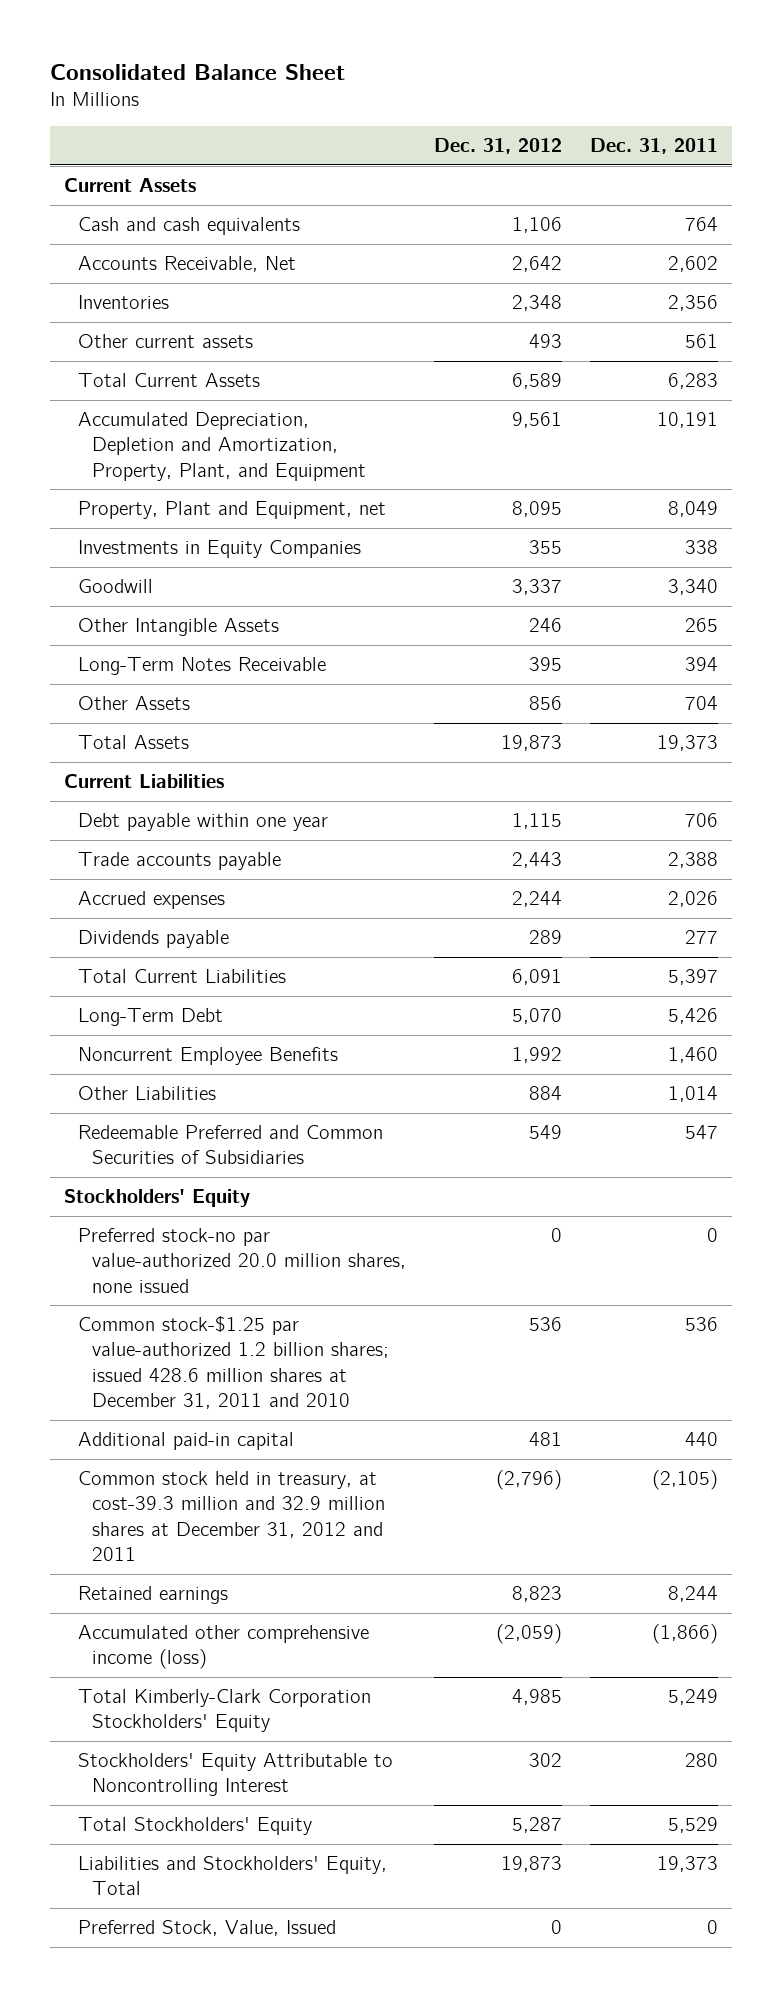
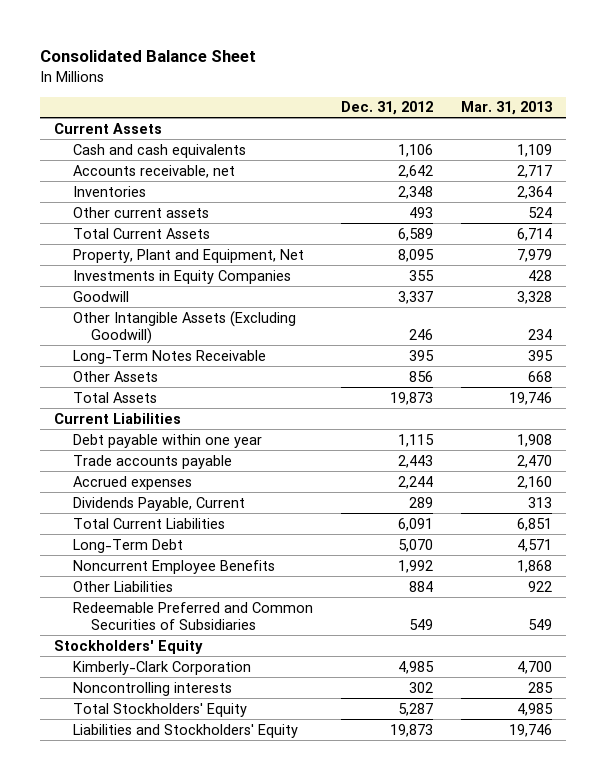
- | Dec. 31, 2012 | Dec. 31, 2011
+ | Dec. 31, 2012 | Mar. 31, 2013
- Accounts Receivable, Net | 2,642 | 2,602
+ Accounts receivable, net | 2,642 | 2,717
- Accumulated Depreciation, Depletion and Amortization, Property, Plant, and Equipment | 9,561 | 10,191
- Property, Plant and Equipment, net | 8,095 | 8,049
+ Property, Plant and Equipment, Net | 8,095 | 7,979
- Other Intangible Assets | 246 | 265
+ Other Intangible Assets (Excluding Goodwill) | 246 | 234
- Dividends payable | 289 | 277
+ Dividends Payable, Current | 289 | 313
- Preferred stock-no par value-authorized 20.0 million shares, none issued | 0 | 0
- Common stock-$1.25 par value-authorized 1.2 billion shares; issued 428.6 million shares at December 31, 2011 and 2010 | 536 | 536
- Additional paid-in capital | 481 | 440
- Common stock held in treasury, at cost-39.3 million and 32.9 million shares at December 31, 2012 and 2011 | (2,796) | (2,105)
- Retained earnings | 8,823 | 8,244
- Accumulated other comprehensive income (loss) | (2,059) | (1,866)
- Total Kimberly-Clark Corporation Stockholders' Equity | 4,985 | 5,249
- Stockholders' Equity Attributable to Noncontrolling Interest | 302 | 280
+ Kimberly-Clark Corporation | 4,985 | 4,700
+ Noncontrolling interests | 302 | 285
- Liabilities and Stockholders' Equity, Total | 19,873 | 19,373
- Preferred Stock, Value, Issued | 0 | 0
+ Liabilities and Stockholders' Equity | 19,873 | 19,746

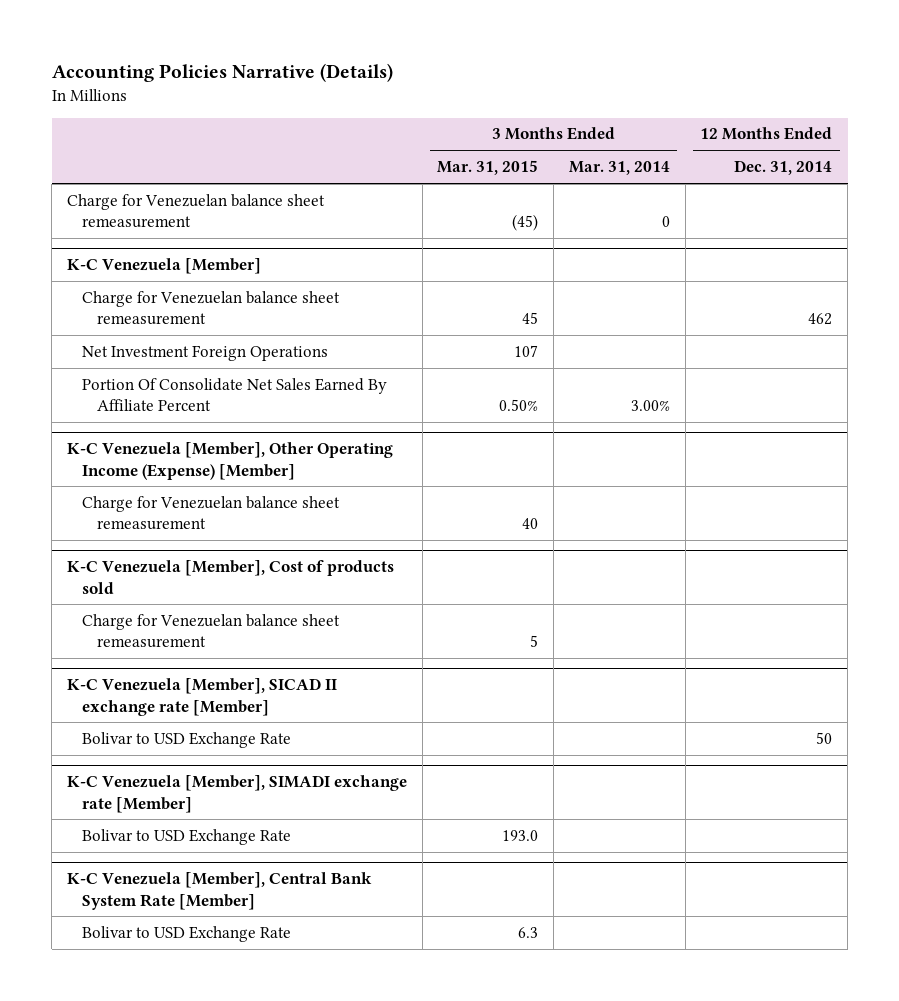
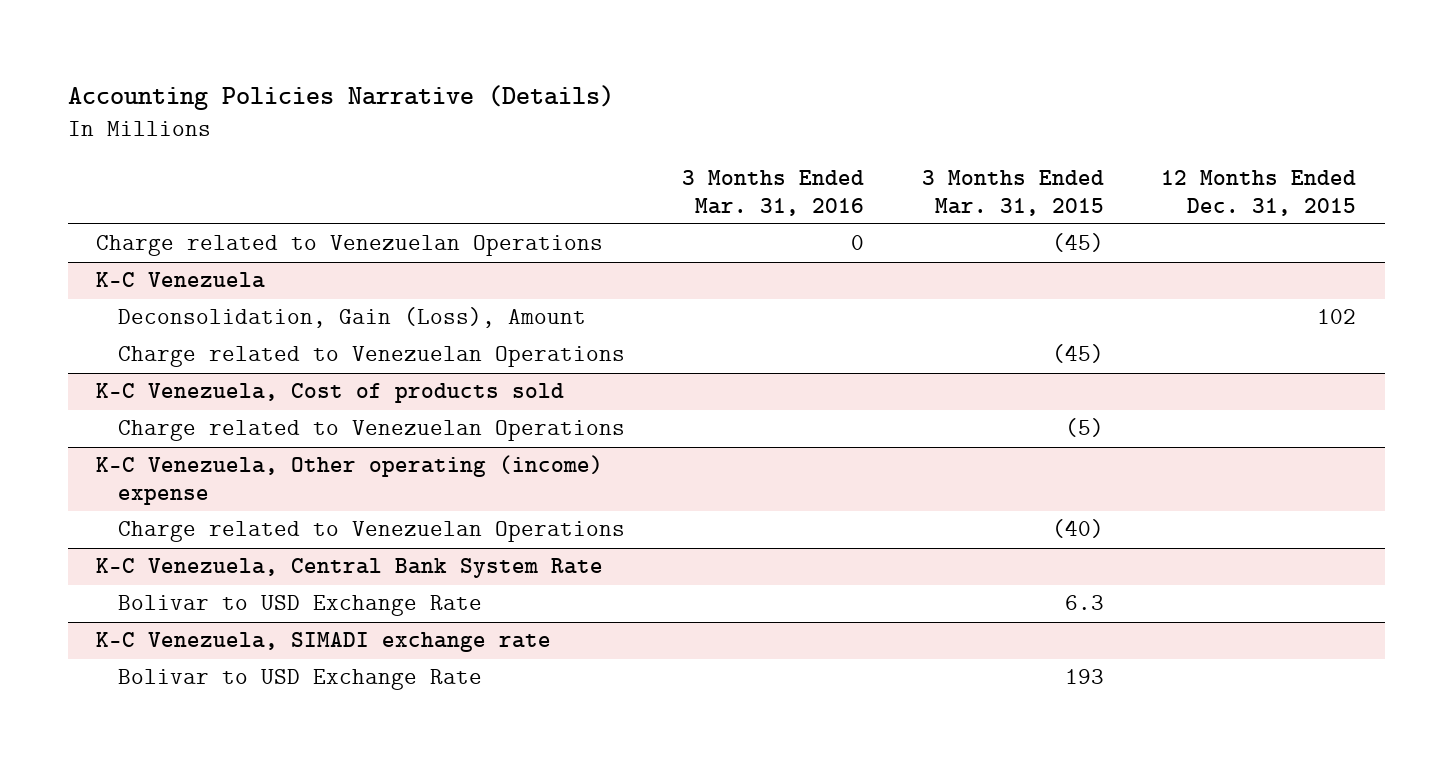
- | 3 Months Ended Mar. 31, 2015 | 3 Months Ended Mar. 31, 2014 | 12 Months Ended Dec. 31, 2014
+ | 3 Months Ended Mar. 31, 2016 | 3 Months Ended Mar. 31, 2015 | 12 Months Ended Dec. 31, 2015
- Charge for Venezuelan balance sheet remeasurement | (45) | 0 |
- K-C Venezuela [Member]
- Charge for Venezuelan balance sheet remeasurement | 45 | | 462
- Net Investment Foreign Operations | 107 | |
- Portion Of Consolidate Net Sales Earned By Affiliate Percent | 0.50% | 3.00% |
- K-C Venezuela [Member], Other Operating Income (Expense) [Member]
- Charge for Venezuelan balance sheet remeasurement | 40 | |
- K-C Venezuela [Member], Cost of products sold
- Charge for Venezuelan balance sheet remeasurement | 5 | |
- K-C Venezuela [Member], SICAD II exchange rate [Member]
- Bolivar to USD Exchange Rate | | | 50
- K-C Venezuela [Member], SIMADI exchange rate [Member]
- Bolivar to USD Exchange Rate | 193.0 | |
- K-C Venezuela [Member], Central Bank System Rate [Member]
+ Charge related to Venezuelan Operations | 0 | (45) |
+ K-C Venezuela
+ Deconsolidation, Gain (Loss), Amount | | | 102
+ Charge related to Venezuelan Operations | | (45) |
+ K-C Venezuela, Cost of products sold
+ Charge related to Venezuelan Operations | | (5) |
+ K-C Venezuela, Other operating (income) expense
+ Charge related to Venezuelan Operations | | (40) |
+ K-C Venezuela, Central Bank System Rate
+ K-C Venezuela, SIMADI exchange rate
+ Bolivar to USD Exchange Rate | | 193 |

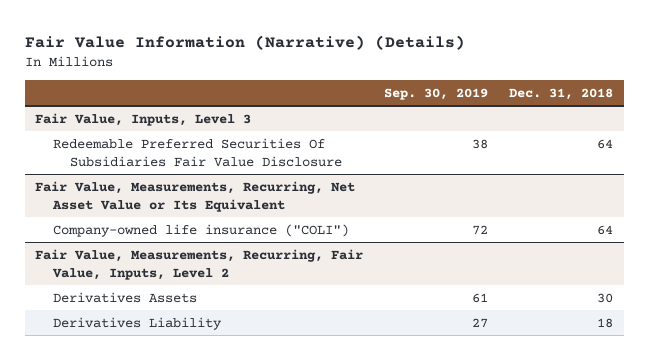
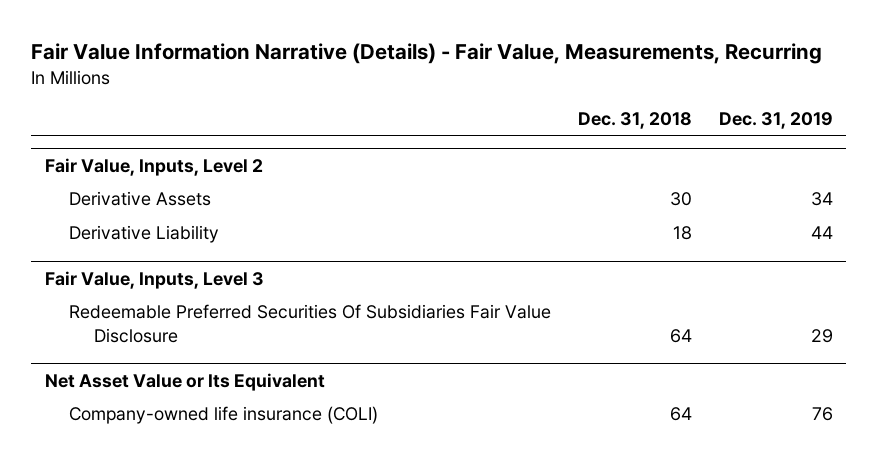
- Fair Value Information (Narrative) (Details)
+ Fair Value Information Narrative (Details) - Fair Value, Measurements, Recurring
- | Sep. 30, 2019 | Dec. 31, 2018
+ | Dec. 31, 2018 | Dec. 31, 2019
+ Fair Value, Inputs, Level 2
+ Derivative Assets | 30 | 34
+ Derivative Liability | 18 | 44
- Fair Value, Measurements, Recurring, Net Asset Value or Its Equivalent
- Company-owned life insurance ("COLI") | 72 | 64
- Fair Value, Measurements, Recurring, Fair Value, Inputs, Level 2
- Derivatives Assets | 61 | 30
- Derivatives Liability | 27 | 18
+ Net Asset Value or Its Equivalent
+ Company-owned life insurance (COLI) | 64 | 76

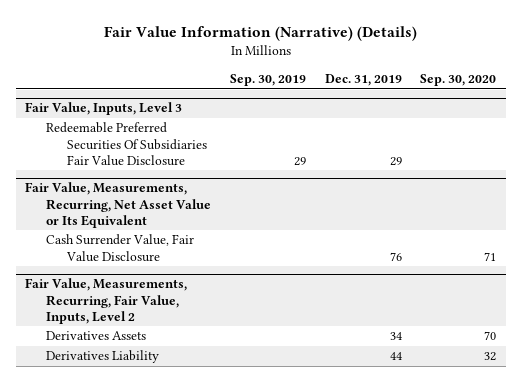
- Fair Value Information Narrative (Details) - Fair Value, Measurements, Recurring
+ Fair Value Information (Narrative) (Details)
- | Dec. 31, 2018 | Dec. 31, 2019
+ | Sep. 30, 2019 | Dec. 31, 2019 | Sep. 30, 2020
- Fair Value, Inputs, Level 2
- Derivative Assets | 30 | 34
- Derivative Liability | 18 | 44
- Net Asset Value or Its Equivalent
- Company-owned life insurance (COLI) | 64 | 76
+ Fair Value, Measurements, Recurring, Net Asset Value or Its Equivalent
+ Cash Surrender Value, Fair Value Disclosure | | 76 | 71
+ Fair Value, Measurements, Recurring, Fair Value, Inputs, Level 2
+ Derivatives Assets | | 34 | 70
+ Derivatives Liability | | 44 | 32

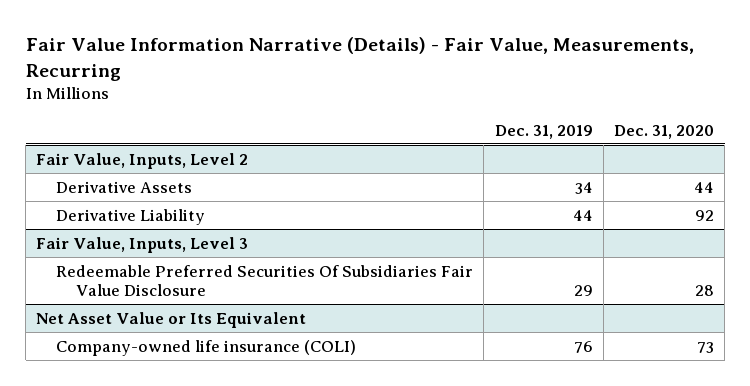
- Fair Value Information (Narrative) (Details)
+ Fair Value Information Narrative (Details) - Fair Value, Measurements, Recurring
- | Sep. 30, 2019 | Dec. 31, 2019 | Sep. 30, 2020
+ | Dec. 31, 2019 | Dec. 31, 2020
+ Fair Value, Inputs, Level 2
+ Derivative Assets | 34 | 44
+ Derivative Liability | 44 | 92
- Fair Value, Measurements, Recurring, Net Asset Value or Its Equivalent
- Cash Surrender Value, Fair Value Disclosure | | 76 | 71
- Fair Value, Measurements, Recurring, Fair Value, Inputs, Level 2
- Derivatives Assets | | 34 | 70
- Derivatives Liability | | 44 | 32
+ Net Asset Value or Its Equivalent
+ Company-owned life insurance (COLI) | 76 | 73

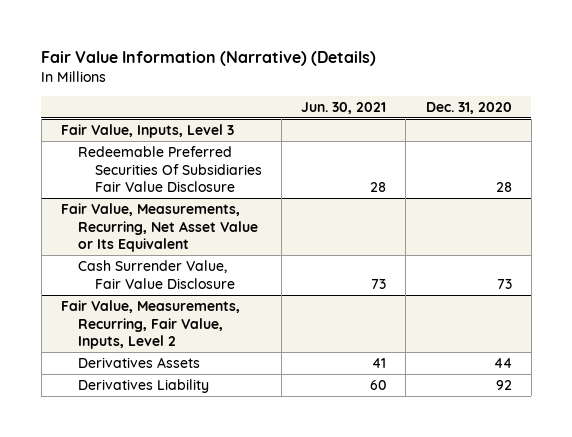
- Fair Value Information Narrative (Details) - Fair Value, Measurements, Recurring
+ Fair Value Information (Narrative) (Details)
- | Dec. 31, 2019 | Dec. 31, 2020
+ | Jun. 30, 2021 | Dec. 31, 2020
- Fair Value, Inputs, Level 2
- Derivative Assets | 34 | 44
- Derivative Liability | 44 | 92
- Net Asset Value or Its Equivalent
- Company-owned life insurance (COLI) | 76 | 73
+ Fair Value, Measurements, Recurring, Net Asset Value or Its Equivalent
+ Cash Surrender Value, Fair Value Disclosure | 73 | 73
+ Fair Value, Measurements, Recurring, Fair Value, Inputs, Level 2
+ Derivatives Assets | 41 | 44
+ Derivatives Liability | 60 | 92

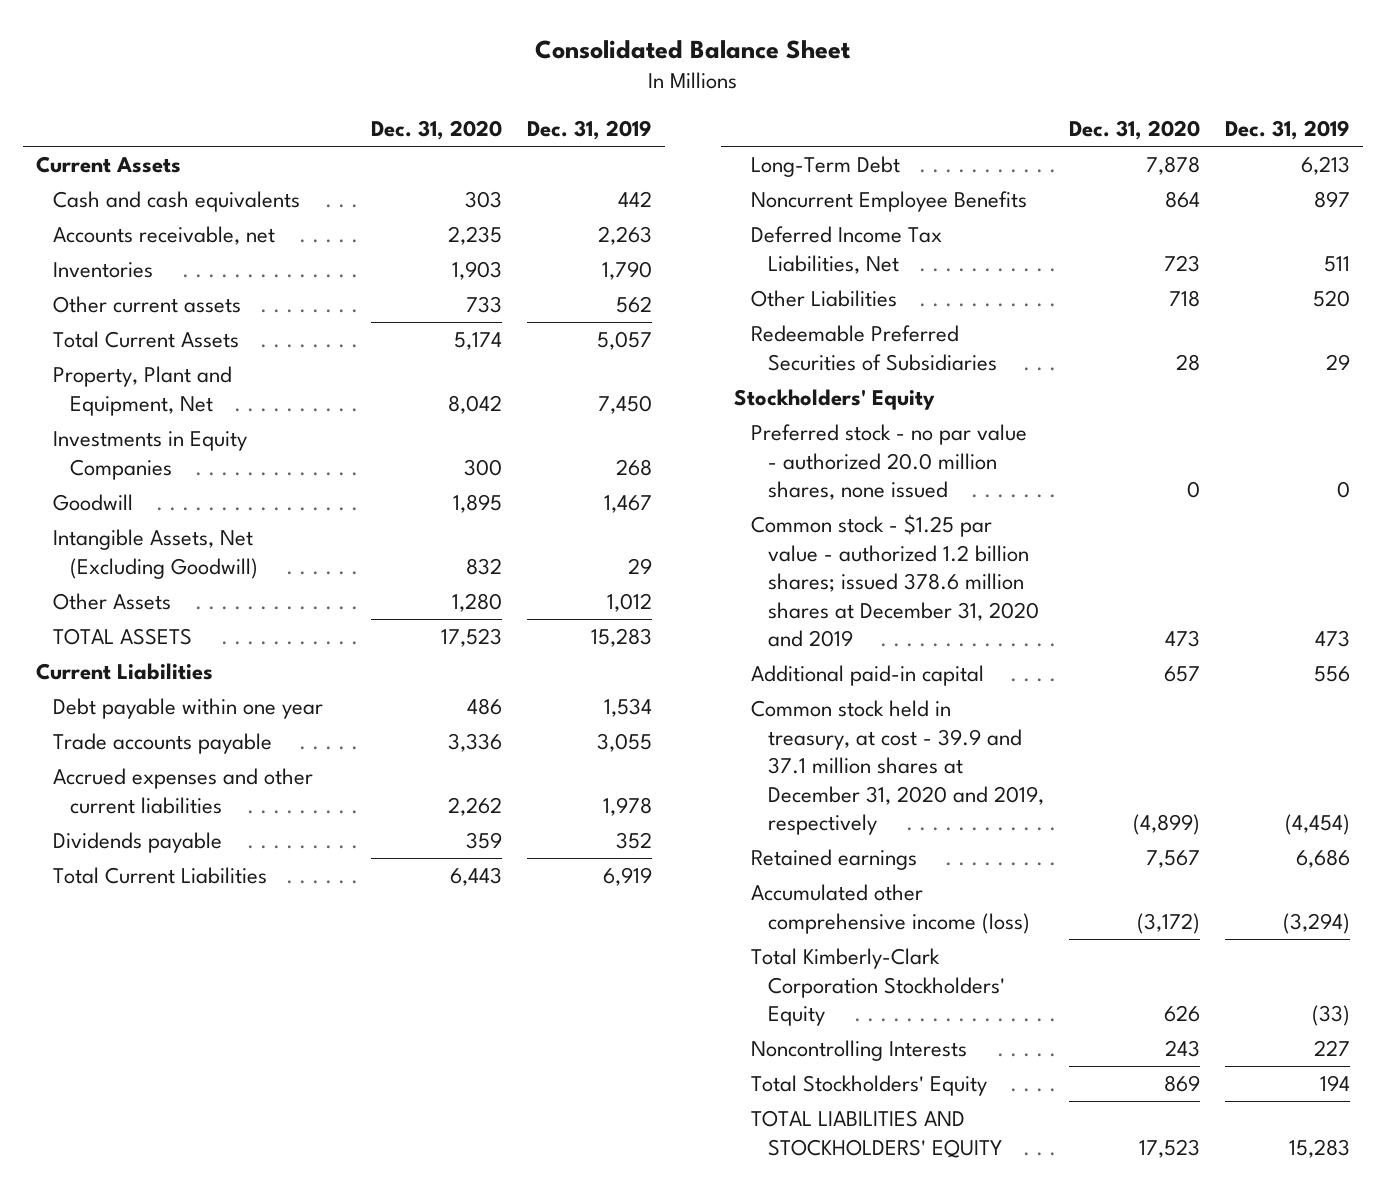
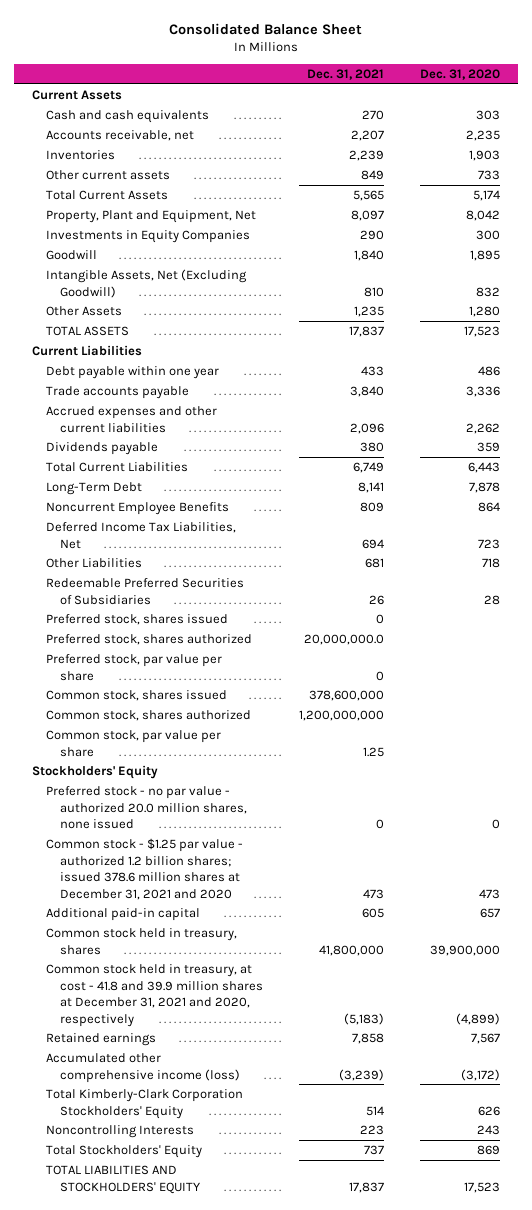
- | Dec. 31, 2020 | Dec. 31, 2019
+ | Dec. 31, 2021 | Dec. 31, 2020
+ Preferred stock, shares issued | 0 |
+ Preferred stock, shares authorized | 20,000,000.0 |
+ Preferred stock, par value per share | 0 |
+ Common stock, shares issued | 378,600,000 |
+ Common stock, shares authorized | 1,200,000,000 |
+ Common stock, par value per share | 1.25 |
- Common stock - $1.25 par value - authorized 1.2 billion shares; issued 378.6 million shares at December 31, 2020 and 2019 | 473 | 473
+ Common stock - $1.25 par value - authorized 1.2 billion shares; issued 378.6 million shares at December 31, 2021 and 2020 | 473 | 473
- Common stock held in treasury, at cost - 39.9 and 37.1 million shares at December 31, 2020 and 2019, respectively | (4,899) | (4,454)
+ Common stock held in treasury, shares | 41,800,000 | 39,900,000
+ Common stock held in treasury, at cost - 41.8 and 39.9 million shares at December 31, 2021 and 2020, respectively | (5,183) | (4,899)

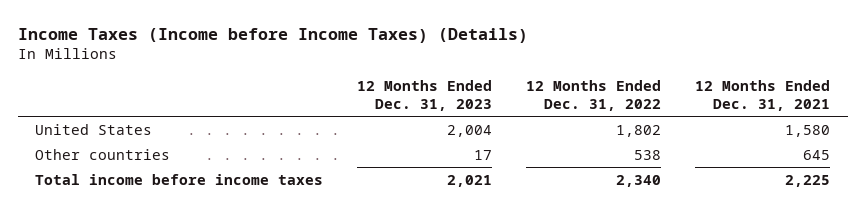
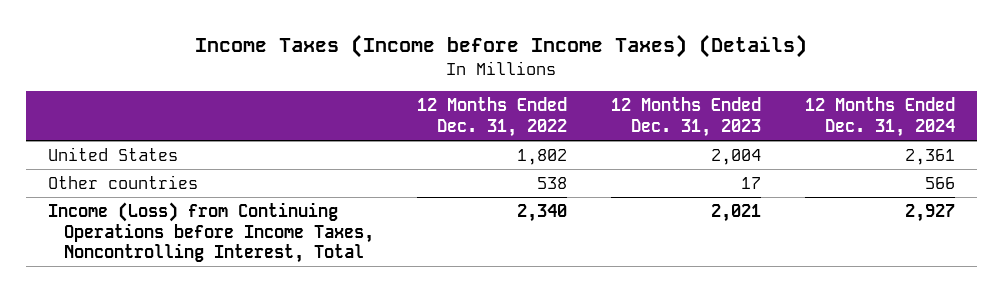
- | 12 Months Ended Dec. 31, 2023 | 12 Months Ended Dec. 31, 2022 | 12 Months Ended Dec. 31, 2021
+ | 12 Months Ended Dec. 31, 2022 | 12 Months Ended Dec. 31, 2023 | 12 Months Ended Dec. 31, 2024
- Total income before income taxes | 2,021 | 2,340 | 2,225
+ Income (Loss) from Continuing Operations before Income Taxes, Noncontrolling Interest, Total | 2,340 | 2,021 | 2,927

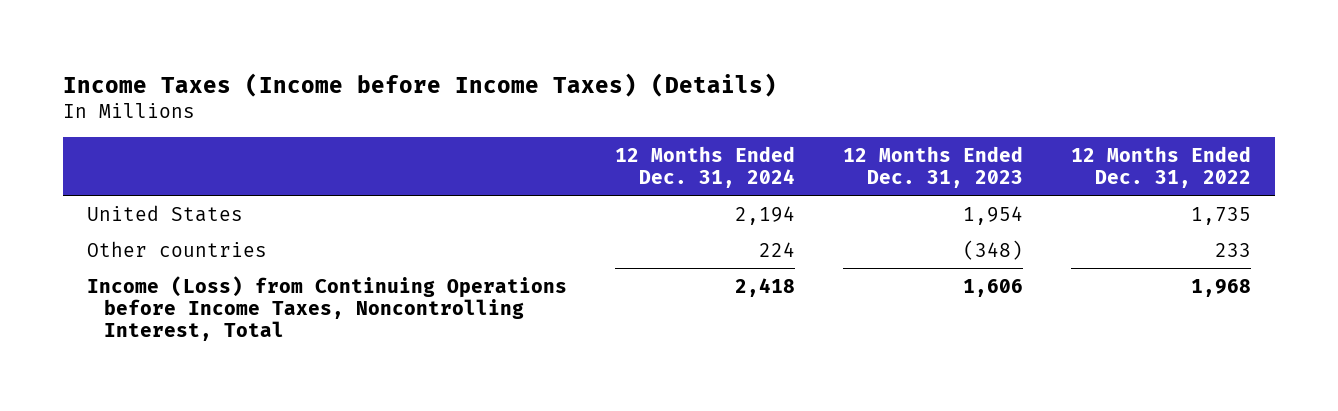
- | 12 Months Ended Dec. 31, 2022 | 12 Months Ended Dec. 31, 2023 | 12 Months Ended Dec. 31, 2024
+ | 12 Months Ended Dec. 31, 2024 | 12 Months Ended Dec. 31, 2023 | 12 Months Ended Dec. 31, 2022
- United States | 1,802 | 2,004 | 2,361
- Other countries | 538 | 17 | 566
- Income (Loss) from Continuing Operations before Income Taxes, Noncontrolling Interest, Total | 2,340 | 2,021 | 2,927
+ United States | 2,194 | 1,954 | 1,735
+ Other countries | 224 | (348) | 233
+ Income (Loss) from Continuing Operations before Income Taxes, Noncontrolling Interest, Total | 2,418 | 1,606 | 1,968

